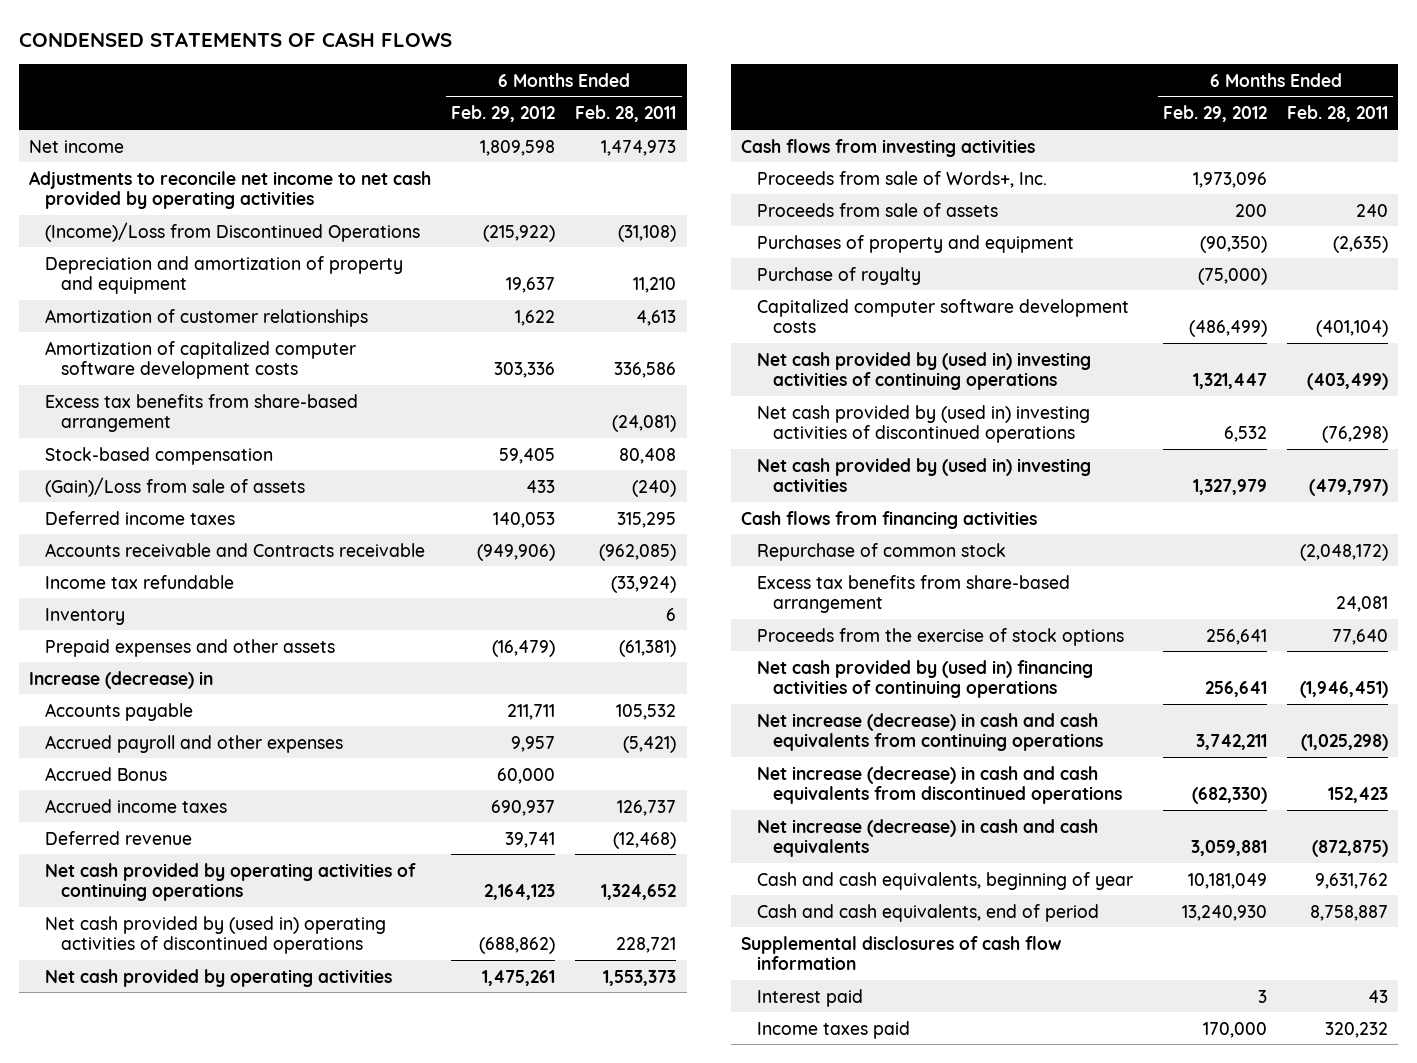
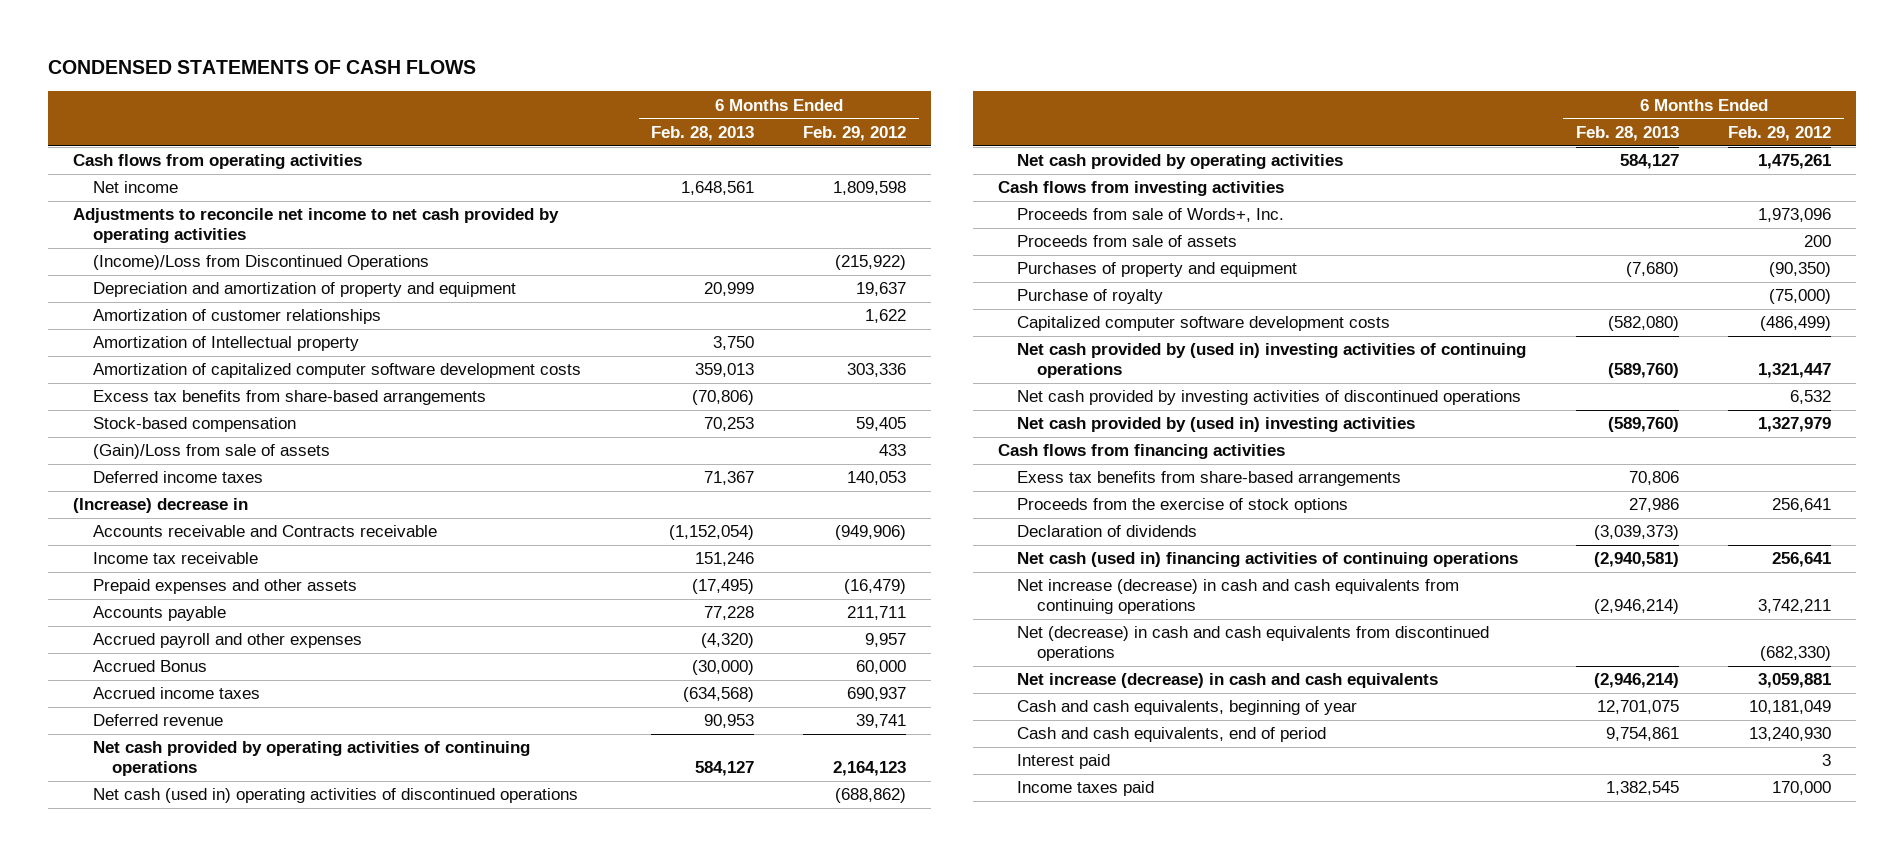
- | 6 Months Ended Feb. 29, 2012 | 6 Months Ended Feb. 28, 2011
+ | 6 Months Ended Feb. 28, 2013 | 6 Months Ended Feb. 29, 2012
+ Cash flows from operating activities
+ Amortization of Intellectual property | 3,750 |
- Excess tax benefits from share-based arrangement | | (24,081)
+ Excess tax benefits from share-based arrangements | (70,806) |
+ (Increase) decrease in
- Income tax refundable | | (33,924)
- Inventory | | 6
+ Income tax receivable | 151,246 |
- Increase (decrease) in
- Net cash provided by (used in) operating activities of discontinued operations | (688,862) | 228,721
+ Net cash (used in) operating activities of discontinued operations | | (688,862)
- Net cash provided by (used in) investing activities of discontinued operations | 6,532 | (76,298)
+ Net cash provided by investing activities of discontinued operations | | 6,532
- Repurchase of common stock | | (2,048,172)
- Excess tax benefits from share-based arrangement | | 24,081
+ Exess tax benefits from share-based arrangements | 70,806 |
- Net cash provided by (used in) financing activities of continuing operations | 256,641 | (1,946,451)
+ Declaration of dividends | (3,039,373) |
+ Net cash (used in) financing activities of continuing operations | (2,940,581) | 256,641
- Net increase (decrease) in cash and cash equivalents from discontinued operations | (682,330) | 152,423
+ Net (decrease) in cash and cash equivalents from discontinued operations | | (682,330)
- Supplemental disclosures of cash flow information

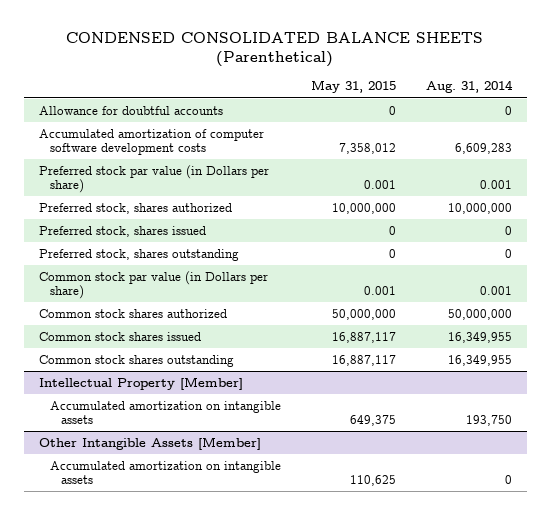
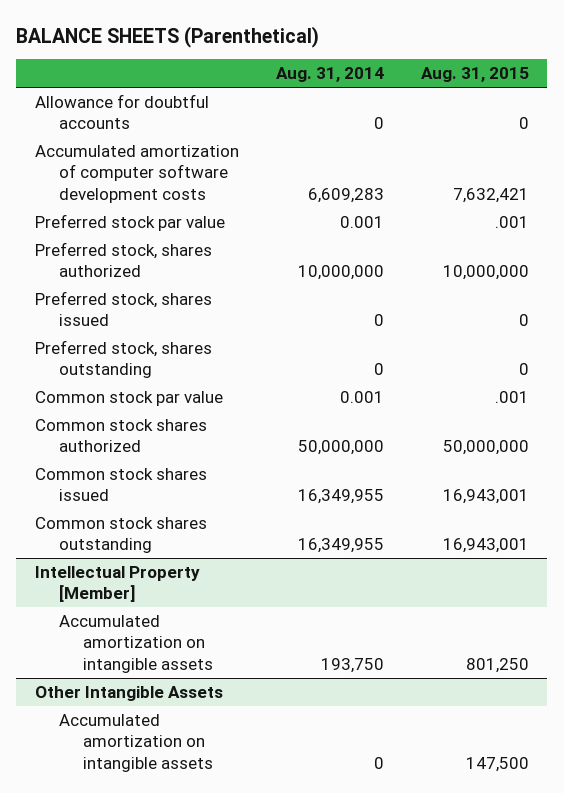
- CONDENSED CONSOLIDATED BALANCE SHEETS (Parenthetical)
+ BALANCE SHEETS (Parenthetical)
- | May 31, 2015 | Aug. 31, 2014
+ | Aug. 31, 2014 | Aug. 31, 2015
- Preferred stock par value (in Dollars per share) | 0.001 | 0.001
+ Preferred stock par value | 0.001 | .001
- Common stock par value (in Dollars per share) | 0.001 | 0.001
+ Common stock par value | 0.001 | .001
- Other Intangible Assets [Member]
+ Other Intangible Assets

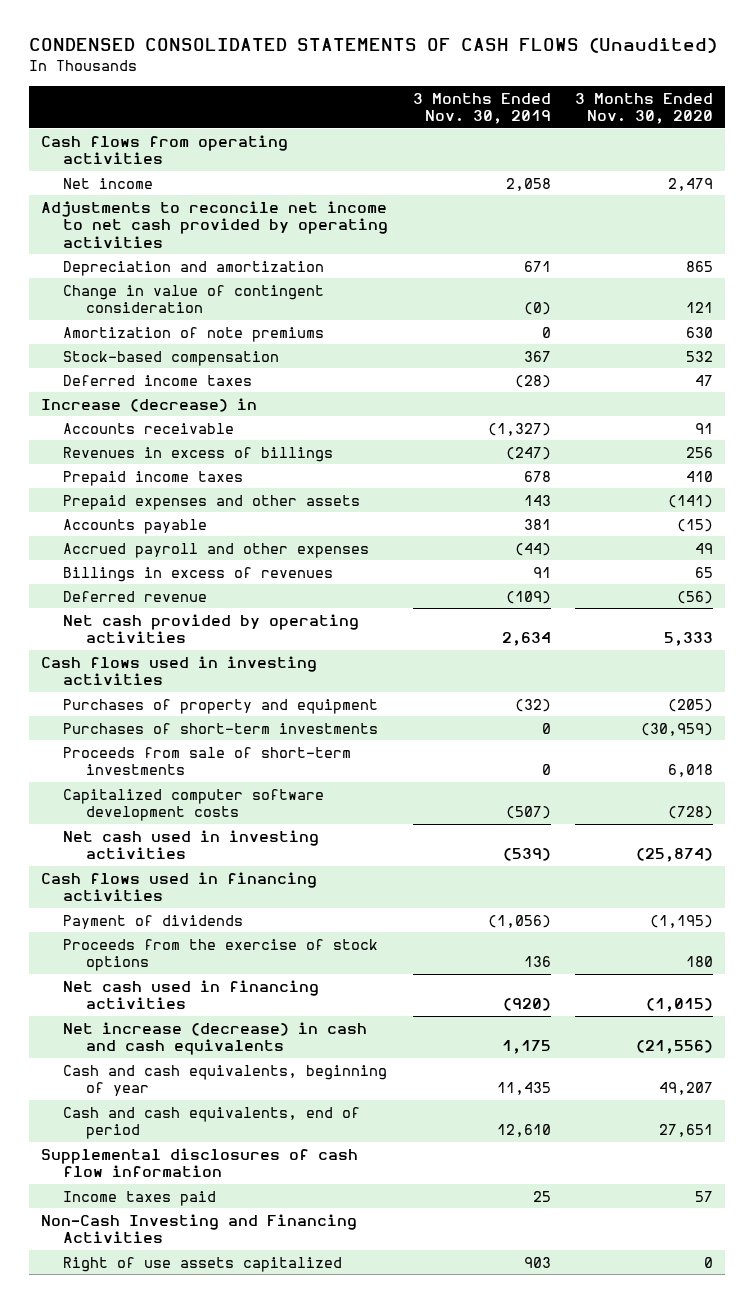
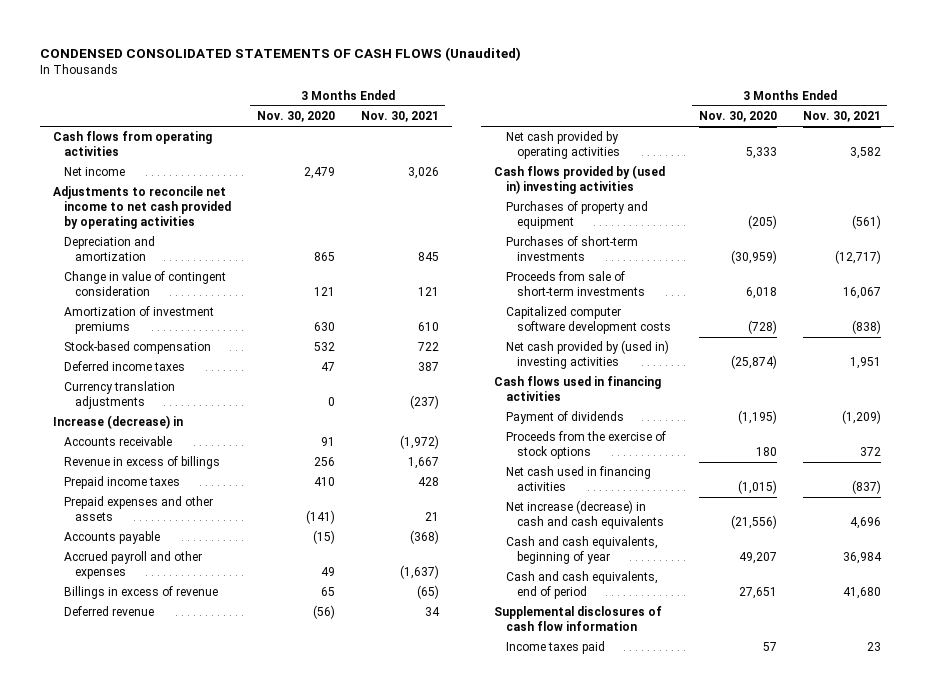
- | 3 Months Ended Nov. 30, 2019 | 3 Months Ended Nov. 30, 2020
+ | 3 Months Ended Nov. 30, 2020 | 3 Months Ended Nov. 30, 2021
- Amortization of note premiums | 0 | 630
+ Amortization of investment premiums | 630 | 610
+ Currency translation adjustments | 0 | (237)
- Revenues in excess of billings | (247) | 256
+ Revenue in excess of billings | 256 | 1,667
- Billings in excess of revenues | 91 | 65
+ Billings in excess of revenue | 65 | (65)
- Cash flows used in investing activities
+ Cash flows provided by (used in) investing activities
- Net cash used in investing activities | (539) | (25,874)
+ Net cash provided by (used in) investing activities | (25,874) | 1,951
- Non-Cash Investing and Financing Activities
- Right of use assets capitalized | 903 | 0

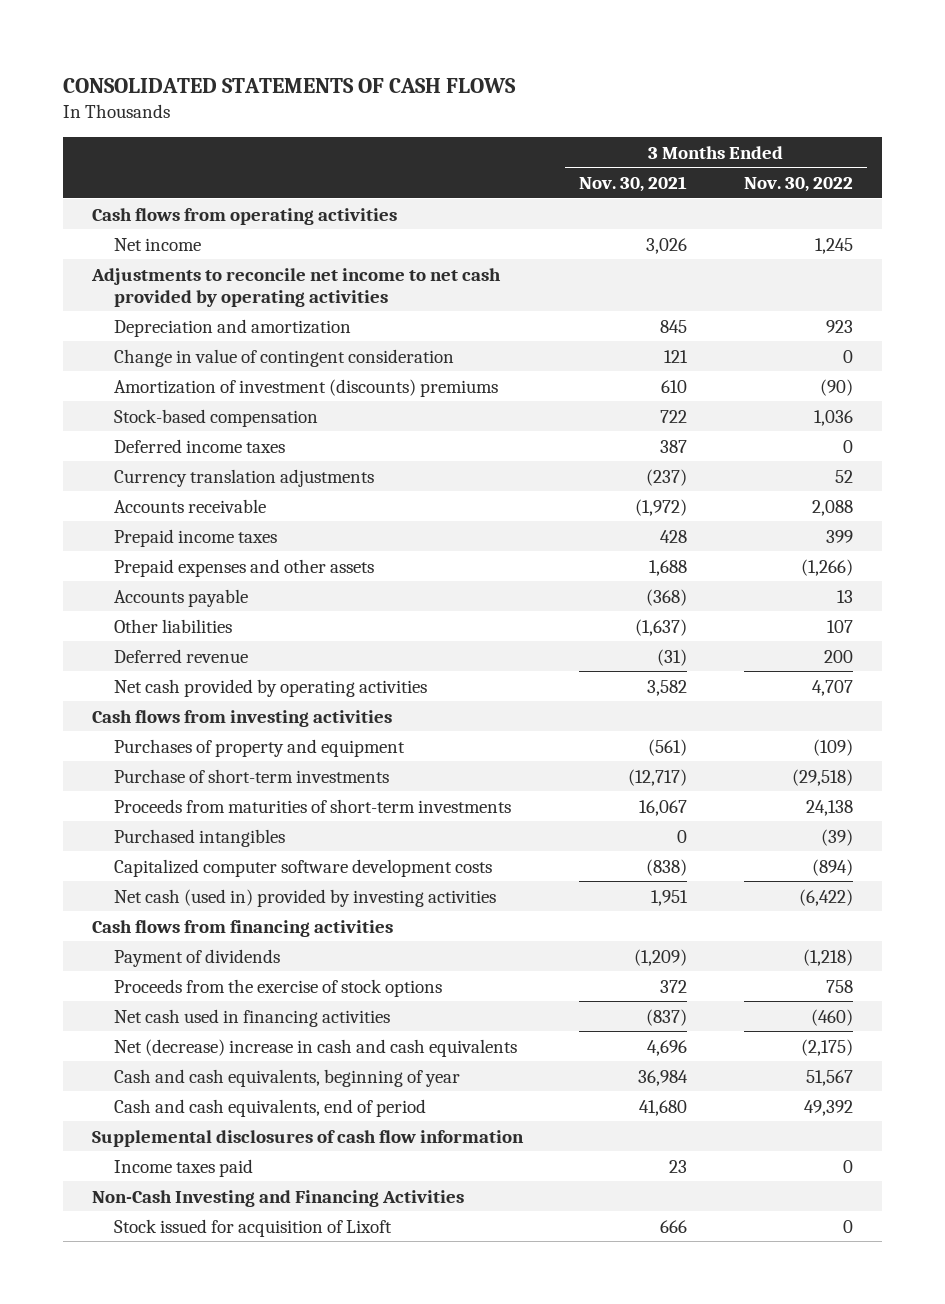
- CONDENSED CONSOLIDATED STATEMENTS OF CASH FLOWS (Unaudited)
+ CONSOLIDATED STATEMENTS OF CASH FLOWS
- | 3 Months Ended Nov. 30, 2020 | 3 Months Ended Nov. 30, 2021
+ | 3 Months Ended Nov. 30, 2021 | 3 Months Ended Nov. 30, 2022
- Amortization of investment premiums | 630 | 610
+ Amortization of investment (discounts) premiums | 610 | (90)
- Increase (decrease) in
- Revenue in excess of billings | 256 | 1,667
- Prepaid expenses and other assets | (141) | 21
+ Prepaid expenses and other assets | 1,688 | (1,266)
- Accrued payroll and other expenses | 49 | (1,637)
- Billings in excess of revenue | 65 | (65)
- Deferred revenue | (56) | 34
+ Other liabilities | (1,637) | 107
+ Deferred revenue | (31) | 200
- Cash flows provided by (used in) investing activities
+ Cash flows from investing activities
- Purchases of short-term investments | (30,959) | (12,717)
- Proceeds from sale of short-term investments | 6,018 | 16,067
+ Purchase of short-term investments | (12,717) | (29,518)
+ Proceeds from maturities of short-term investments | 16,067 | 24,138
+ Purchased intangibles | 0 | (39)
- Net cash provided by (used in) investing activities | (25,874) | 1,951
- Cash flows used in financing activities
+ Net cash (used in) provided by investing activities | 1,951 | (6,422)
+ Cash flows from financing activities
- Net increase (decrease) in cash and cash equivalents | (21,556) | 4,696
+ Net (decrease) increase in cash and cash equivalents | 4,696 | (2,175)
+ Non-Cash Investing and Financing Activities
+ Stock issued for acquisition of Lixoft | 666 | 0

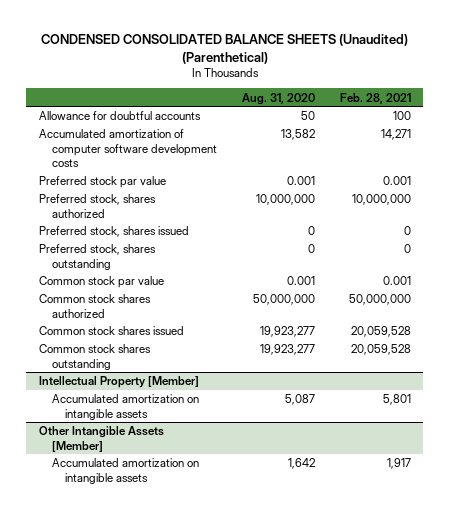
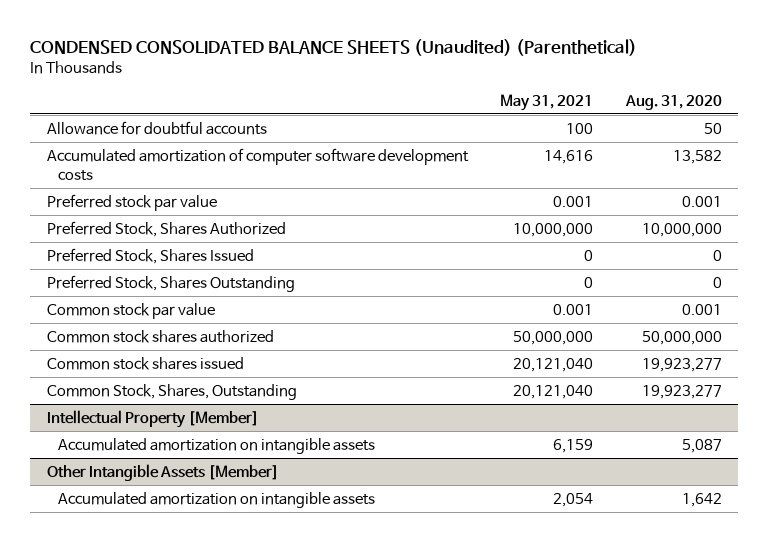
- | Aug. 31, 2020 | Feb. 28, 2021
+ | May 31, 2021 | Aug. 31, 2020
- Preferred stock, shares authorized | 10,000,000 | 10,000,000
- Preferred stock, shares issued | 0 | 0
- Preferred stock, shares outstanding | 0 | 0
+ Preferred Stock, Shares Authorized | 10,000,000 | 10,000,000
+ Preferred Stock, Shares Issued | 0 | 0
+ Preferred Stock, Shares Outstanding | 0 | 0
- Common stock shares outstanding | 19,923,277 | 20,059,528
+ Common Stock, Shares, Outstanding | 20,121,040 | 19,923,277

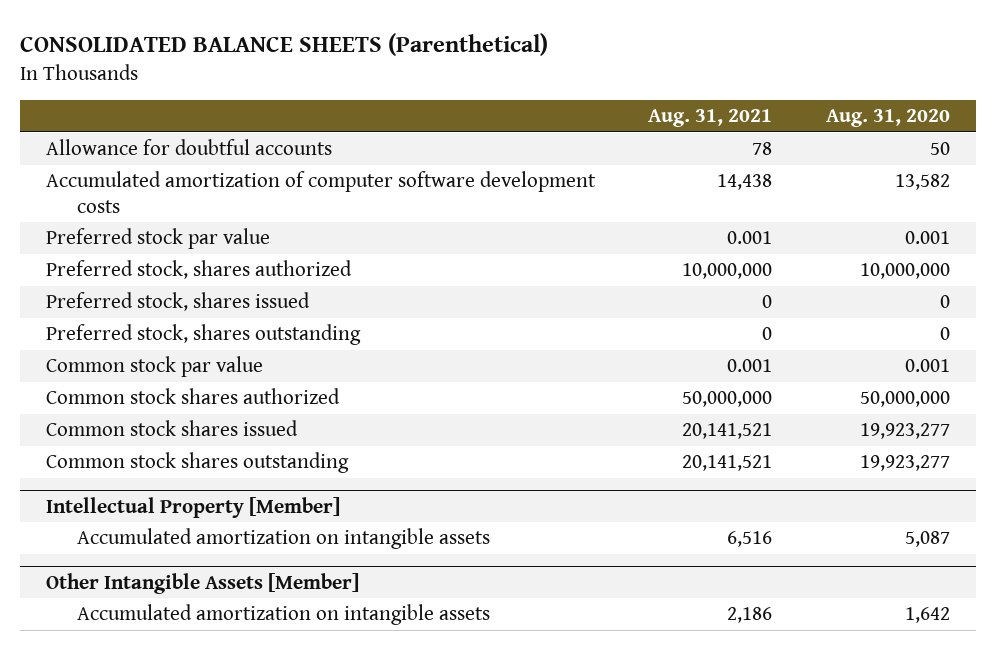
- CONDENSED CONSOLIDATED BALANCE SHEETS (Unaudited) (Parenthetical)
+ CONSOLIDATED BALANCE SHEETS (Parenthetical)
- | May 31, 2021 | Aug. 31, 2020
+ | Aug. 31, 2021 | Aug. 31, 2020
- Preferred Stock, Shares Authorized | 10,000,000 | 10,000,000
- Preferred Stock, Shares Issued | 0 | 0
- Preferred Stock, Shares Outstanding | 0 | 0
+ Preferred stock, shares authorized | 10,000,000 | 10,000,000
+ Preferred stock, shares issued | 0 | 0
+ Preferred stock, shares outstanding | 0 | 0
- Common Stock, Shares, Outstanding | 20,121,040 | 19,923,277
+ Common stock shares outstanding | 20,141,521 | 19,923,277

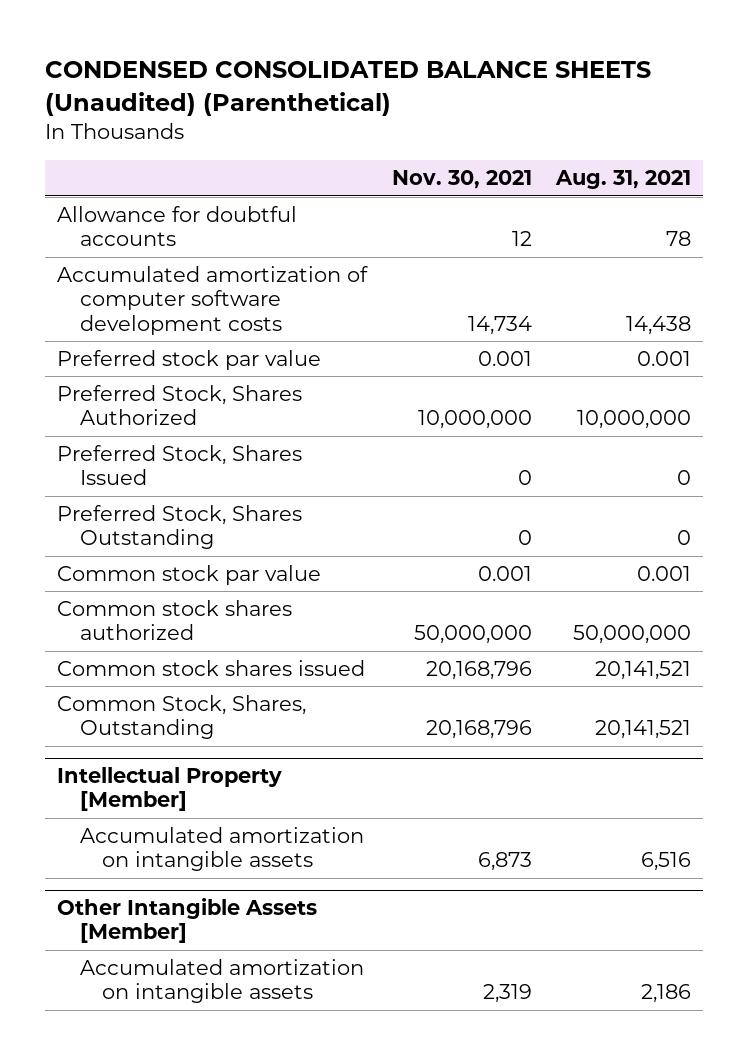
- CONSOLIDATED BALANCE SHEETS (Parenthetical)
+ CONDENSED CONSOLIDATED BALANCE SHEETS (Unaudited) (Parenthetical)
- | Aug. 31, 2021 | Aug. 31, 2020
+ | Nov. 30, 2021 | Aug. 31, 2021
- Preferred stock, shares authorized | 10,000,000 | 10,000,000
- Preferred stock, shares issued | 0 | 0
- Preferred stock, shares outstanding | 0 | 0
+ Preferred Stock, Shares Authorized | 10,000,000 | 10,000,000
+ Preferred Stock, Shares Issued | 0 | 0
+ Preferred Stock, Shares Outstanding | 0 | 0
- Common stock shares outstanding | 20,141,521 | 19,923,277
+ Common Stock, Shares, Outstanding | 20,168,796 | 20,141,521

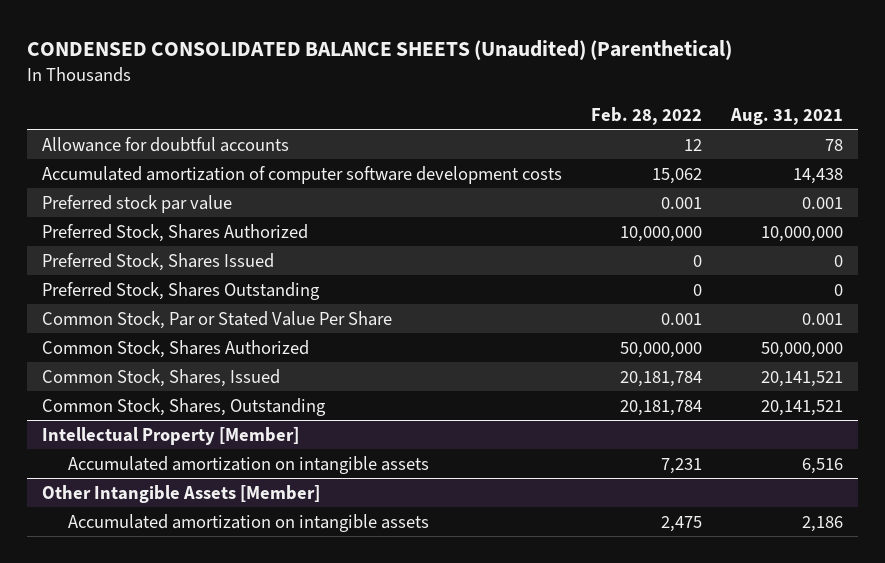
- | Nov. 30, 2021 | Aug. 31, 2021
+ | Feb. 28, 2022 | Aug. 31, 2021
- Common stock par value | 0.001 | 0.001
- Common stock shares authorized | 50,000,000 | 50,000,000
- Common stock shares issued | 20,168,796 | 20,141,521
+ Common Stock, Par or Stated Value Per Share | 0.001 | 0.001
+ Common Stock, Shares Authorized | 50,000,000 | 50,000,000
+ Common Stock, Shares, Issued | 20,181,784 | 20,141,521

